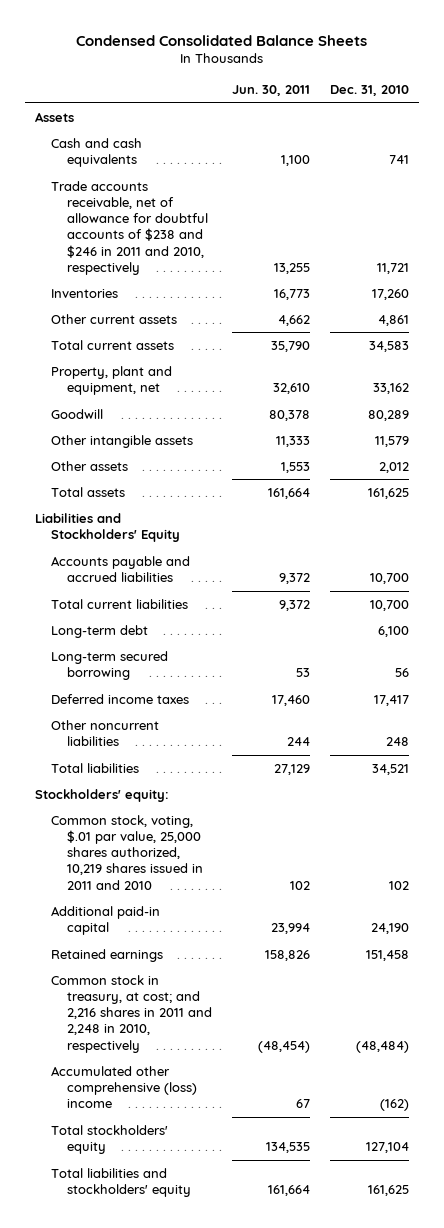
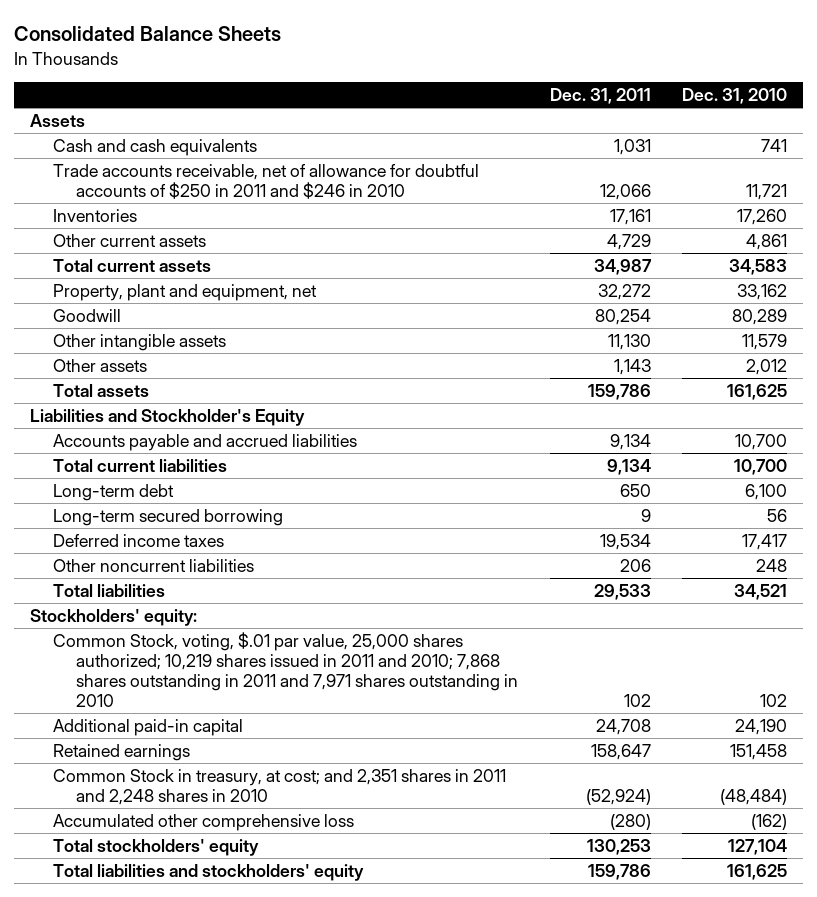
- Condensed Consolidated Balance Sheets
+ Consolidated Balance Sheets
- | Jun. 30, 2011 | Dec. 31, 2010
+ | Dec. 31, 2011 | Dec. 31, 2010
- Trade accounts receivable, net of allowance for doubtful accounts of $238 and $246 in 2011 and 2010, respectively | 13,255 | 11,721
+ Trade accounts receivable, net of allowance for doubtful accounts of $250 in 2011 and $246 in 2010 | 12,066 | 11,721
- Liabilities and Stockholders' Equity
+ Liabilities and Stockholder's Equity
- Common stock, voting, $.01 par value, 25,000 shares authorized, 10,219 shares issued in 2011 and 2010 | 102 | 102
+ Common Stock, voting, $.01 par value, 25,000 shares authorized; 10,219 shares issued in 2011 and 2010; 7,868 shares outstanding in 2011 and 7,971 shares outstanding in 2010 | 102 | 102
- Common stock in treasury, at cost; and 2,216 shares in 2011 and 2,248 in 2010, respectively | (48,454) | (48,484)
- Accumulated other comprehensive (loss) income | 67 | (162)
+ Common Stock in treasury, at cost; and 2,351 shares in 2011 and 2,248 shares in 2010 | (52,924) | (48,484)
+ Accumulated other comprehensive loss | (280) | (162)

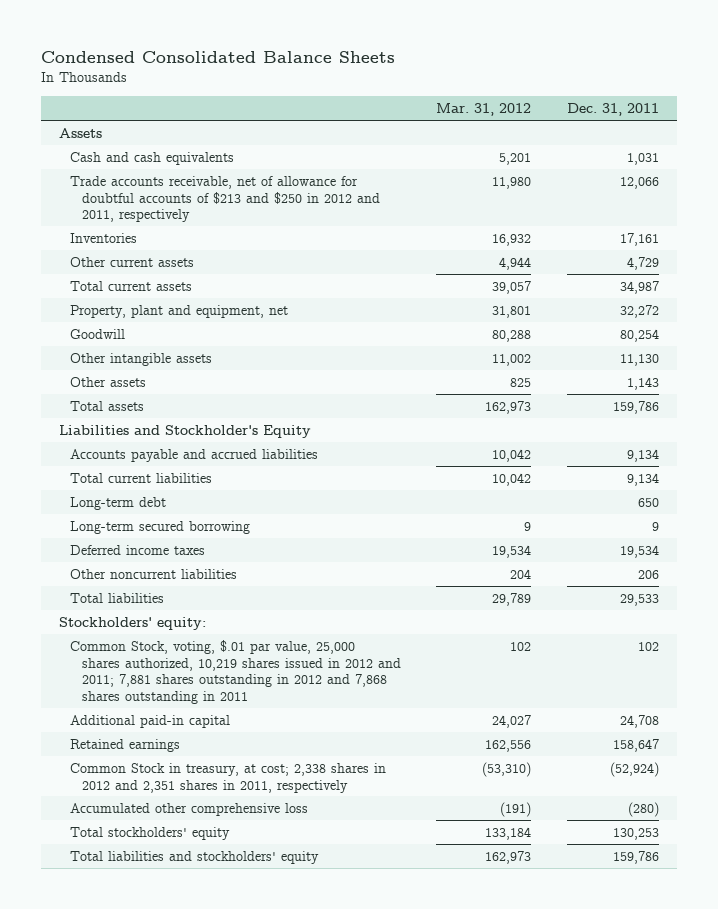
- Consolidated Balance Sheets
+ Condensed Consolidated Balance Sheets
- | Dec. 31, 2011 | Dec. 31, 2010
+ | Mar. 31, 2012 | Dec. 31, 2011
- Trade accounts receivable, net of allowance for doubtful accounts of $250 in 2011 and $246 in 2010 | 12,066 | 11,721
+ Trade accounts receivable, net of allowance for doubtful accounts of $213 and $250 in 2012 and 2011, respectively | 11,980 | 12,066
- Common Stock, voting, $.01 par value, 25,000 shares authorized; 10,219 shares issued in 2011 and 2010; 7,868 shares outstanding in 2011 and 7,971 shares outstanding in 2010 | 102 | 102
+ Common Stock, voting, $.01 par value, 25,000 shares authorized, 10,219 shares issued in 2012 and 2011; 7,881 shares outstanding in 2012 and 7,868 shares outstanding in 2011 | 102 | 102
- Common Stock in treasury, at cost; and 2,351 shares in 2011 and 2,248 shares in 2010 | (52,924) | (48,484)
+ Common Stock in treasury, at cost; 2,338 shares in 2012 and 2,351 shares in 2011, respectively | (53,310) | (52,924)

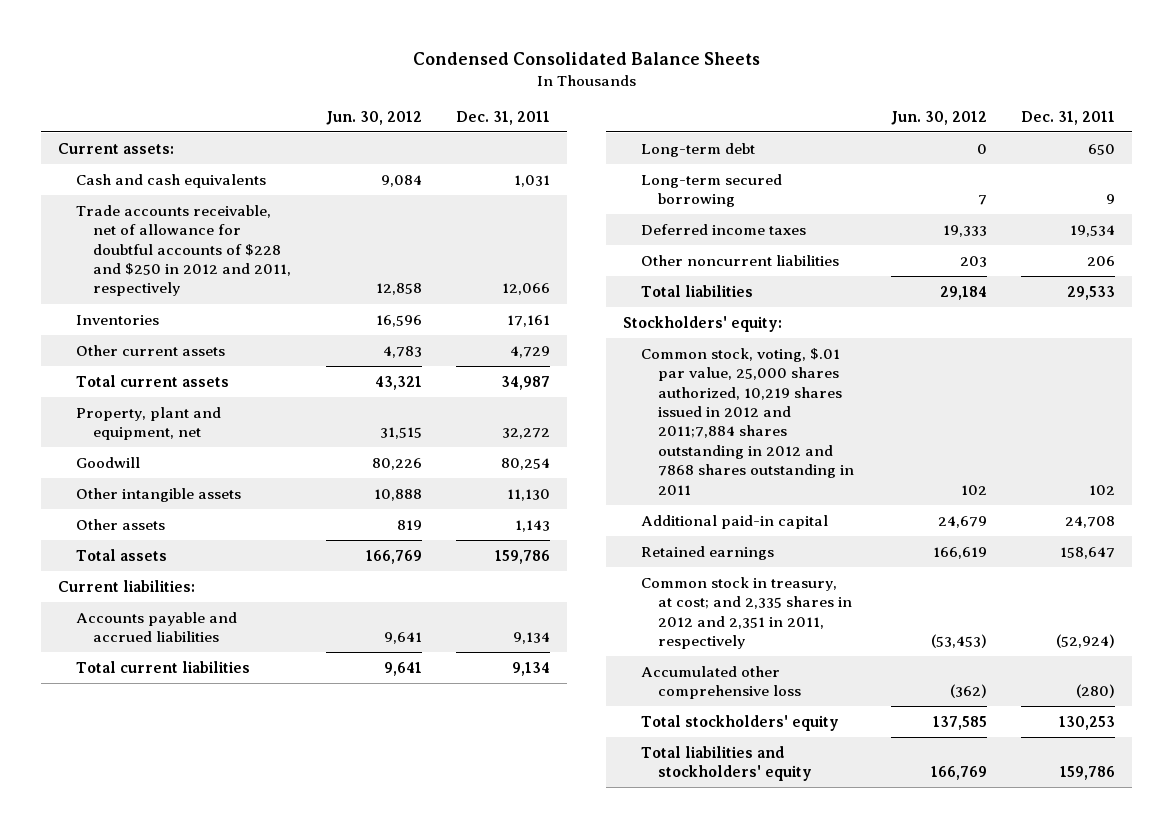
- | Mar. 31, 2012 | Dec. 31, 2011
+ | Jun. 30, 2012 | Dec. 31, 2011
- Assets
+ Current assets:
- Trade accounts receivable, net of allowance for doubtful accounts of $213 and $250 in 2012 and 2011, respectively | 11,980 | 12,066
+ Trade accounts receivable, net of allowance for doubtful accounts of $228 and $250 in 2012 and 2011, respectively | 12,858 | 12,066
- Liabilities and Stockholder's Equity
+ Current liabilities:
- Common Stock, voting, $.01 par value, 25,000 shares authorized, 10,219 shares issued in 2012 and 2011; 7,881 shares outstanding in 2012 and 7,868 shares outstanding in 2011 | 102 | 102
+ Common stock, voting, $.01 par value, 25,000 shares authorized, 10,219 shares issued in 2012 and 2011;7,884 shares outstanding in 2012 and 7868 shares outstanding in 2011 | 102 | 102
- Common Stock in treasury, at cost; 2,338 shares in 2012 and 2,351 shares in 2011, respectively | (53,310) | (52,924)
+ Common stock in treasury, at cost; and 2,335 shares in 2012 and 2,351 in 2011, respectively | (53,453) | (52,924)

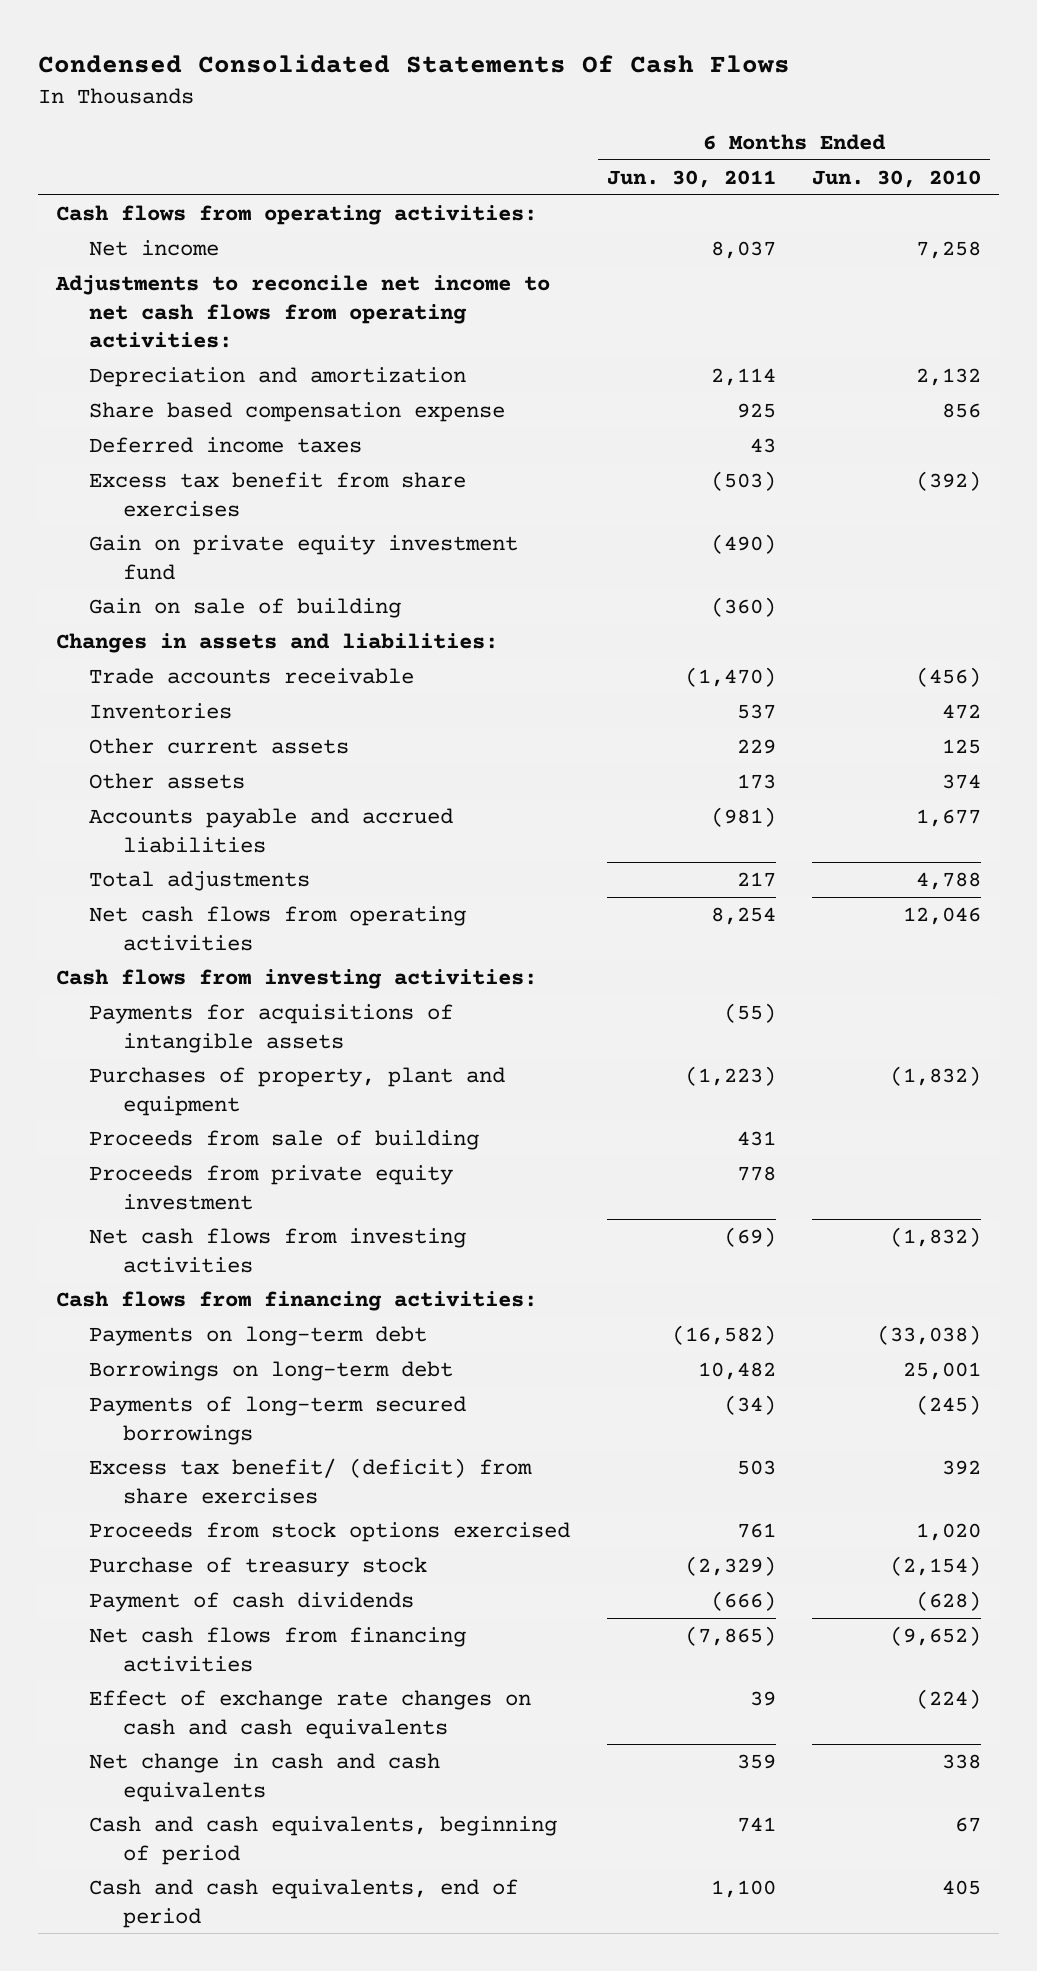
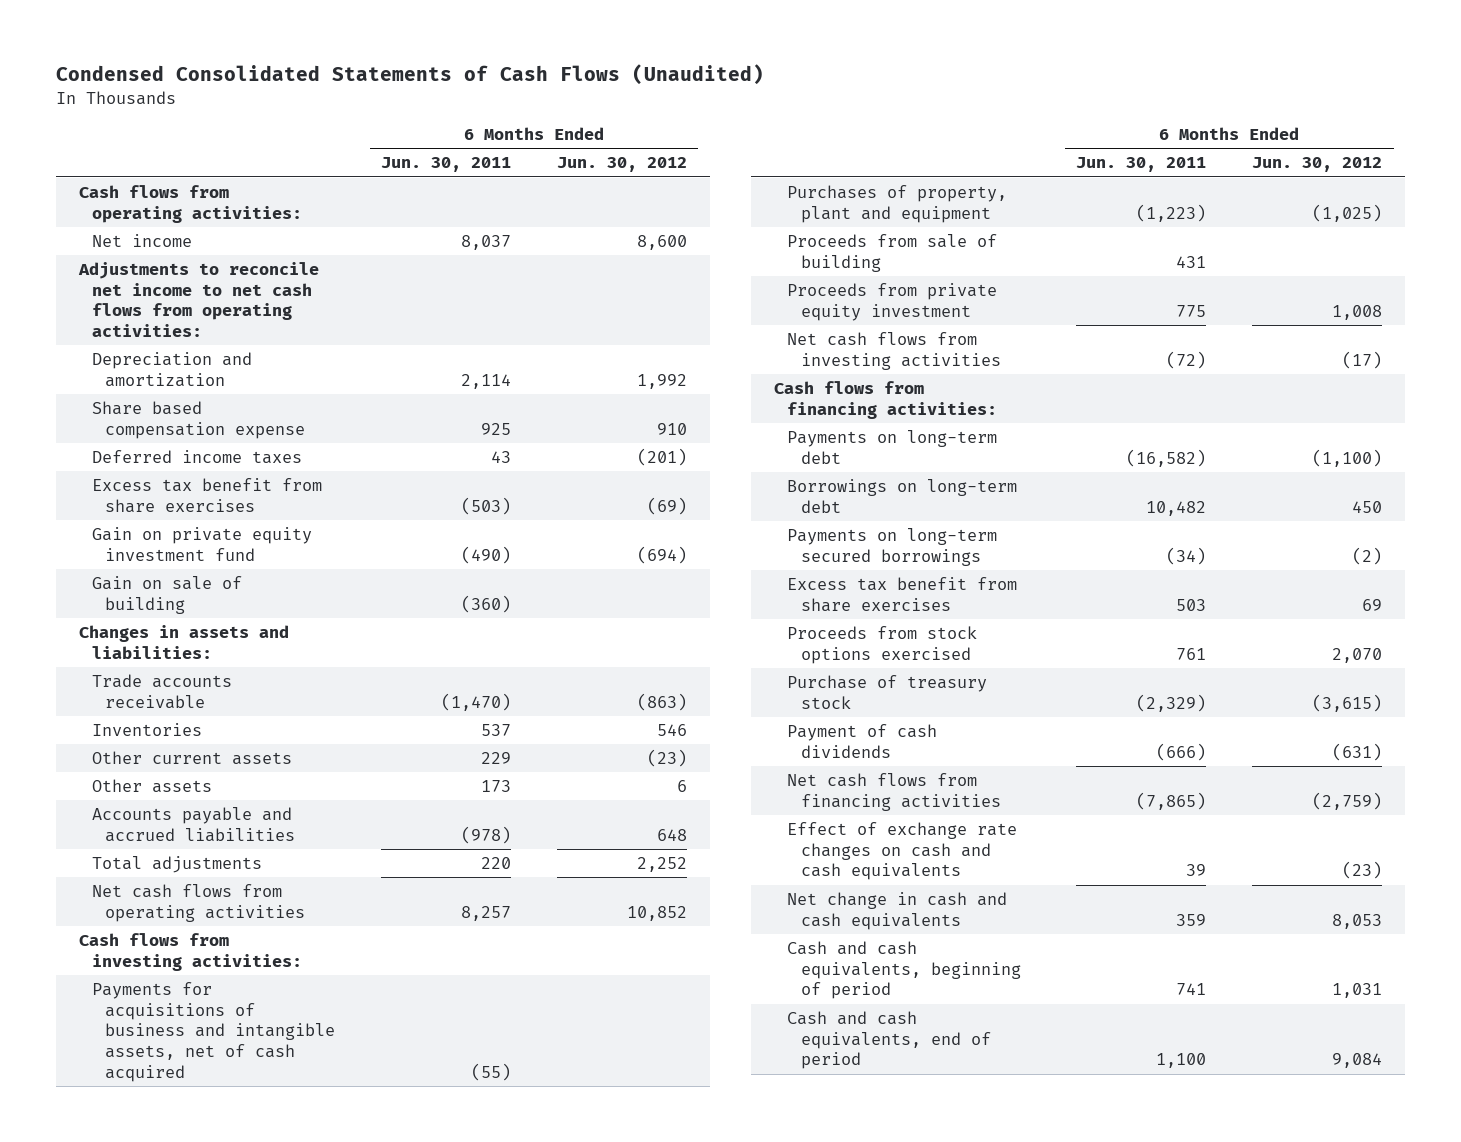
- Condensed Consolidated Statements Of Cash Flows
+ Condensed Consolidated Statements of Cash Flows (Unaudited)
- | 6 Months Ended Jun. 30, 2011 | 6 Months Ended Jun. 30, 2010
+ | 6 Months Ended Jun. 30, 2011 | 6 Months Ended Jun. 30, 2012
- Accounts payable and accrued liabilities | (981) | 1,677
- Total adjustments | 217 | 4,788
- Net cash flows from operating activities | 8,254 | 12,046
+ Accounts payable and accrued liabilities | (978) | 648
+ Total adjustments | 220 | 2,252
+ Net cash flows from operating activities | 8,257 | 10,852
- Payments for acquisitions of intangible assets | (55) |
+ Payments for acquisitions of business and intangible assets, net of cash acquired | (55) |
- Proceeds from private equity investment | 778 |
- Net cash flows from investing activities | (69) | (1,832)
+ Proceeds from private equity investment | 775 | 1,008
+ Net cash flows from investing activities | (72) | (17)
- Payments of long-term secured borrowings | (34) | (245)
- Excess tax benefit/ (deficit) from share exercises | 503 | 392
+ Payments on long-term secured borrowings | (34) | (2)
+ Excess tax benefit from share exercises | 503 | 69

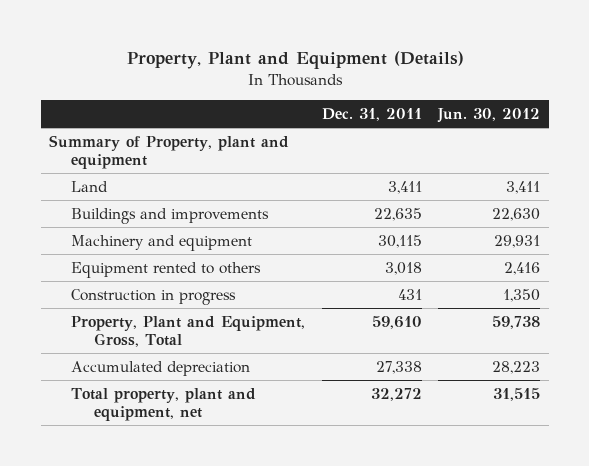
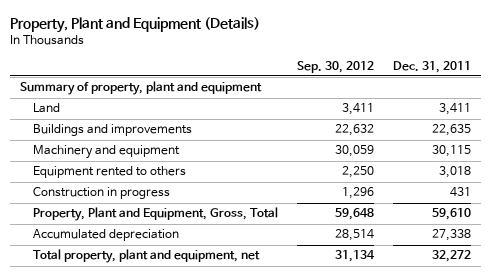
- | Dec. 31, 2011 | Jun. 30, 2012
+ | Sep. 30, 2012 | Dec. 31, 2011
- Summary of Property, plant and equipment
+ Summary of property, plant and equipment

